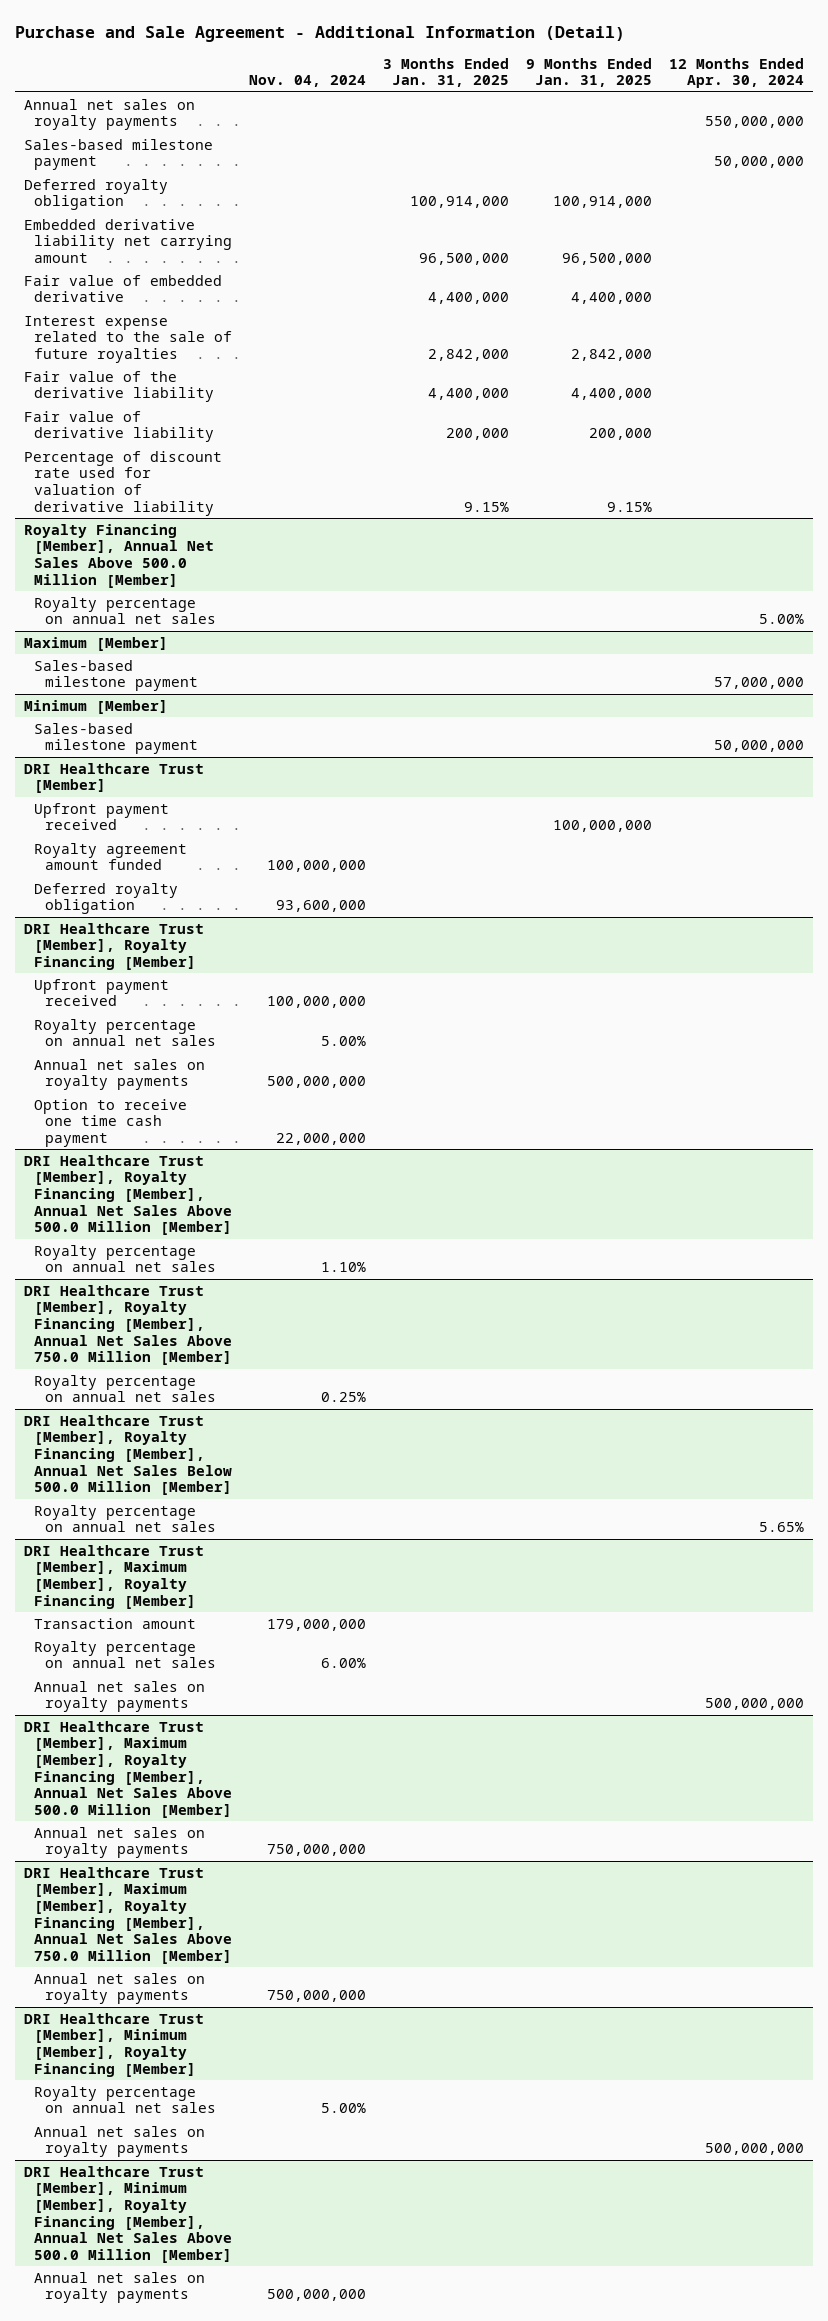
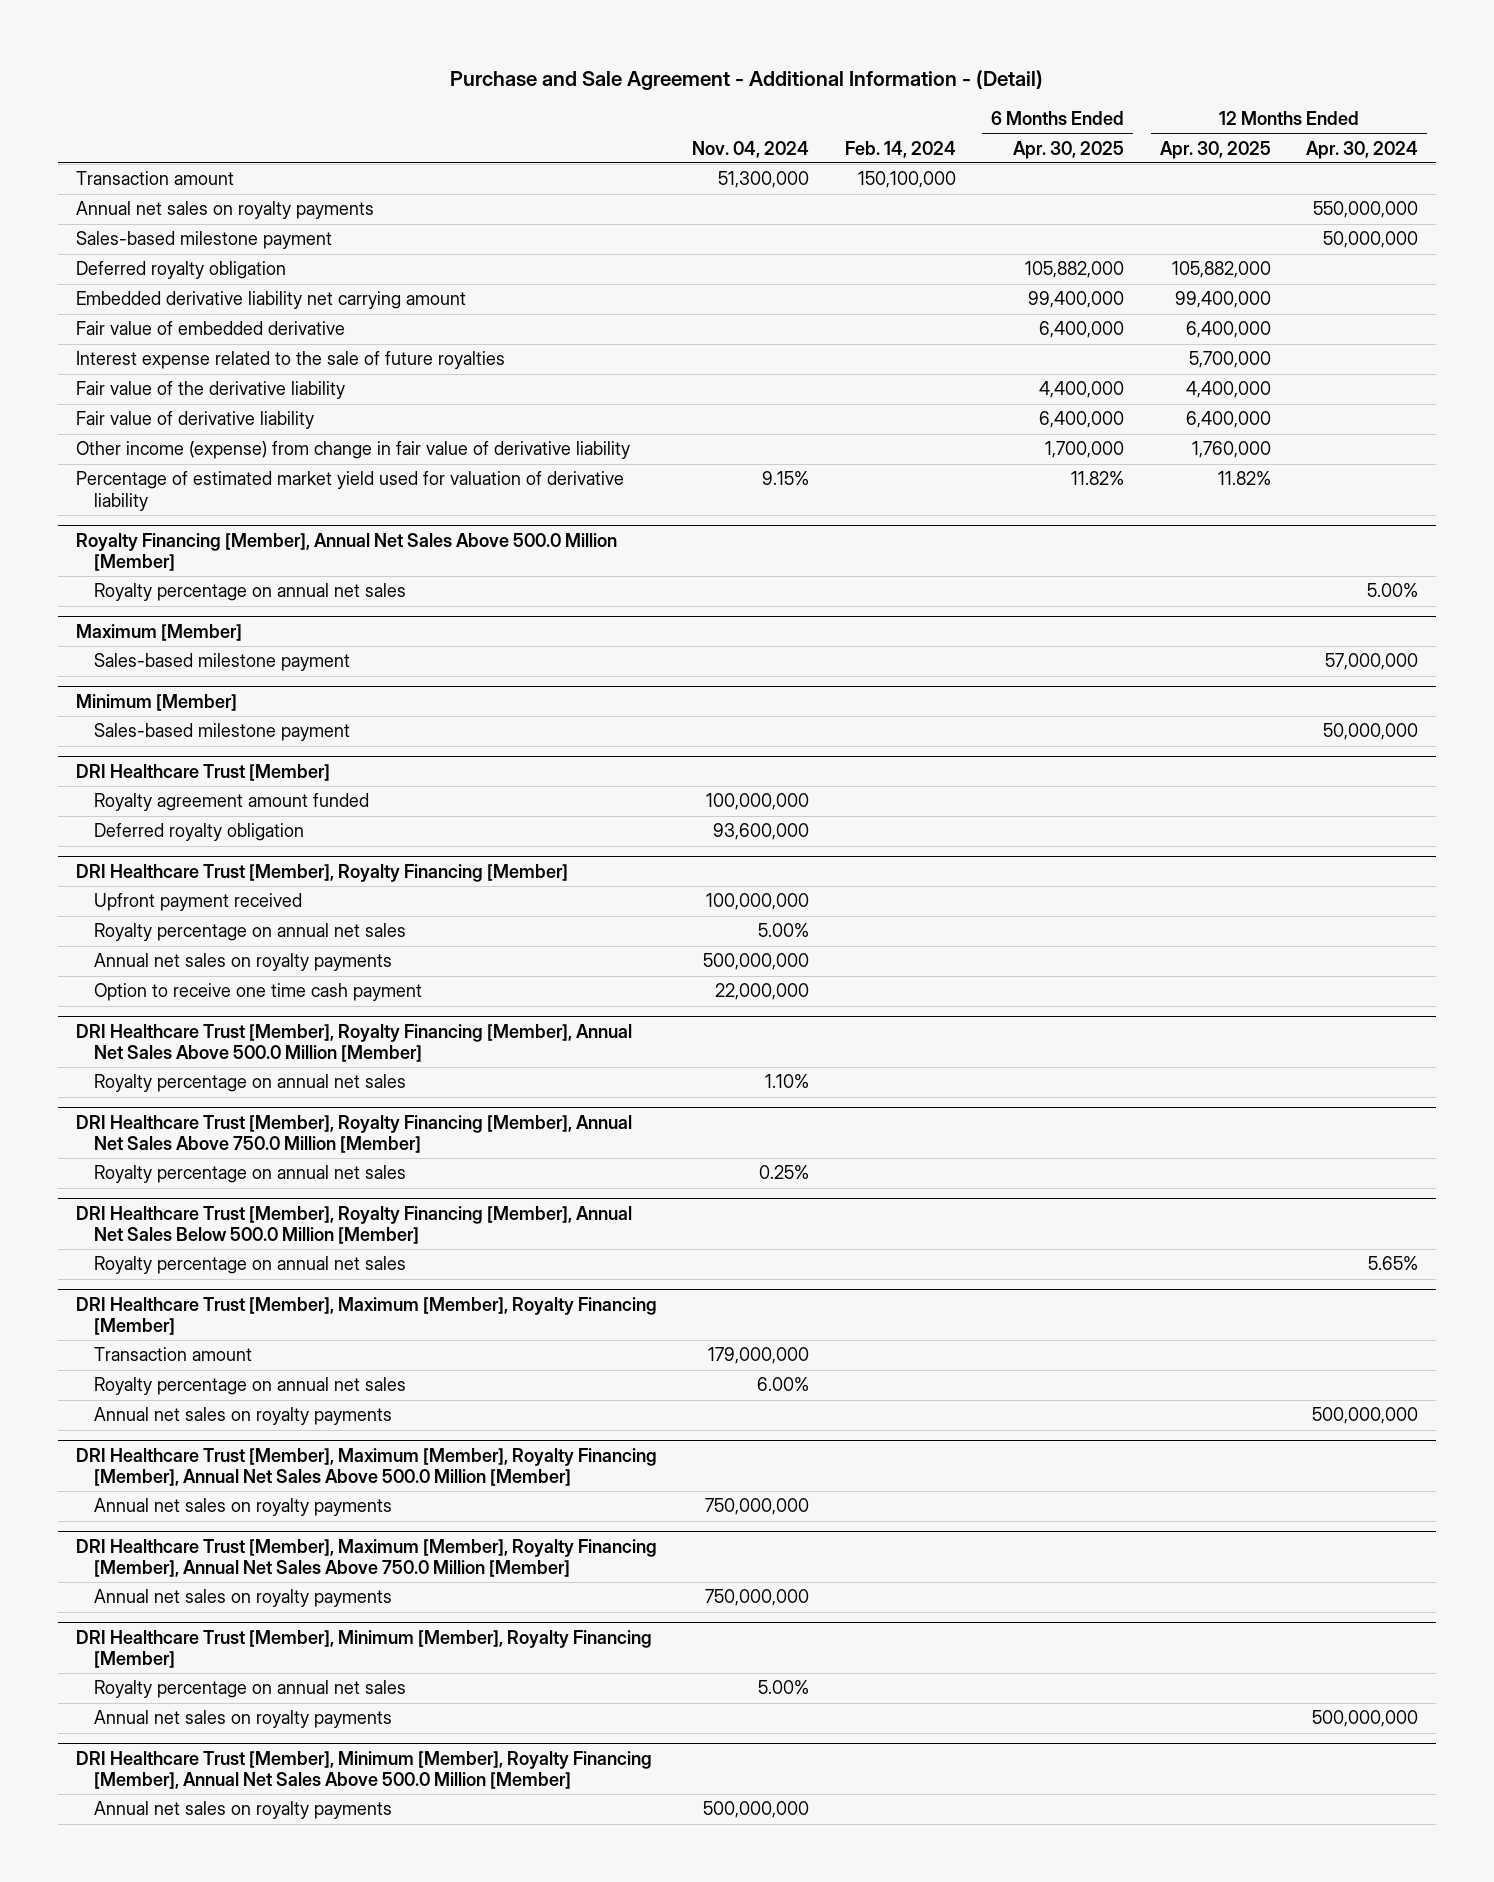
- Purchase and Sale Agreement - Additional Information (Detail)
+ Purchase and Sale Agreement - Additional Information - (Detail)
- | Nov. 04, 2024 | 3 Months Ended Jan. 31, 2025 | 9 Months Ended Jan. 31, 2025 | 12 Months Ended Apr. 30, 2024
+ | Nov. 04, 2024 | Feb. 14, 2024 | 6 Months Ended Apr. 30, 2025 | 12 Months Ended Apr. 30, 2025 | 12 Months Ended Apr. 30, 2024
+ Transaction amount | 51,300,000 | 150,100,000 | | |
- Percentage of discount rate used for valuation of derivative liability | | 9.15% | 9.15% |
+ Other income (expense) from change in fair value of derivative liability | | | 1,700,000 | 1,760,000 |
+ Percentage of estimated market yield used for valuation of derivative liability | 9.15% | | 11.82% | 11.82% |
@ DRI Healthcare Trust [Member]
- Upfront payment received | | | 100,000,000 |

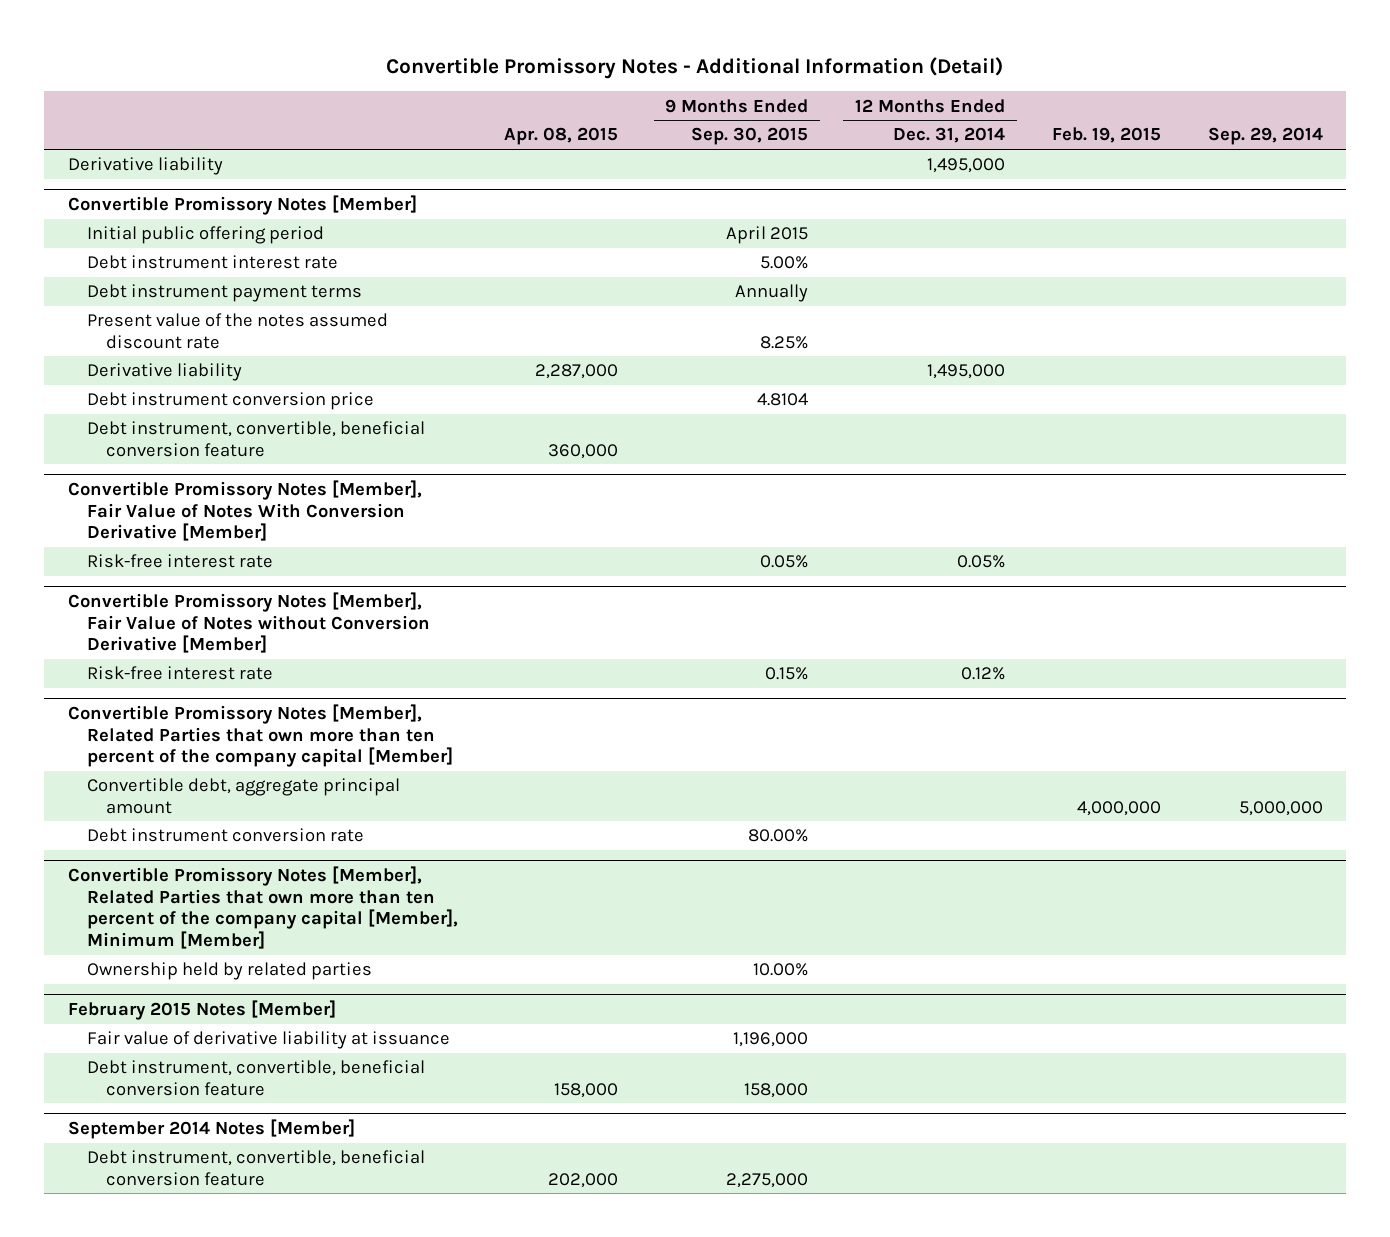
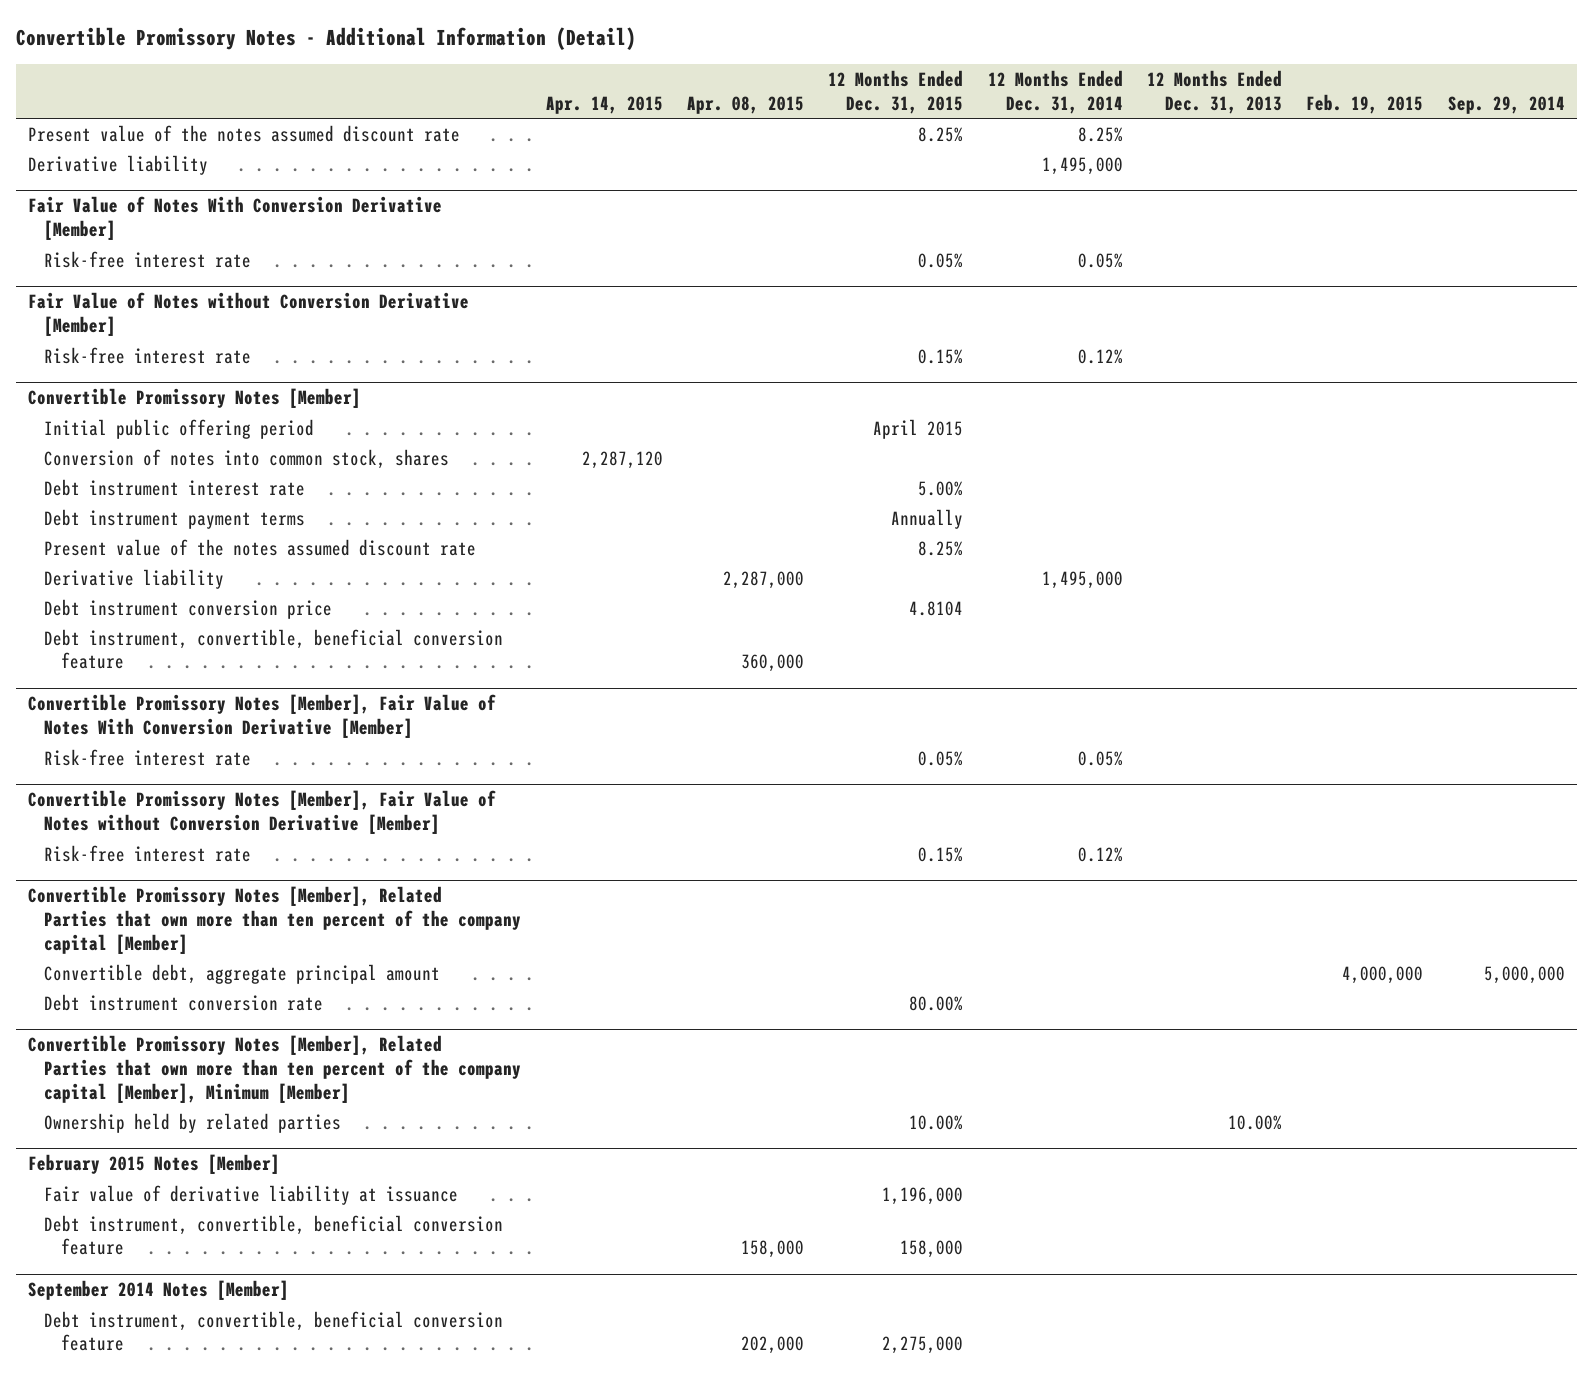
- | Apr. 08, 2015 | 9 Months Ended Sep. 30, 2015 | 12 Months Ended Dec. 31, 2014 | Feb. 19, 2015 | Sep. 29, 2014
+ | Apr. 14, 2015 | Apr. 08, 2015 | 12 Months Ended Dec. 31, 2015 | 12 Months Ended Dec. 31, 2014 | 12 Months Ended Dec. 31, 2013 | Feb. 19, 2015 | Sep. 29, 2014
+ Present value of the notes assumed discount rate | | | 8.25% | 8.25% | | |
+ Fair Value of Notes With Conversion Derivative [Member]
+ Risk-free interest rate | | | 0.05% | 0.05% | | |
+ Fair Value of Notes without Conversion Derivative [Member]
+ Risk-free interest rate | | | 0.15% | 0.12% | | |
@ Convertible Promissory Notes [Member]
+ Conversion of notes into common stock, shares | 2,287,120 | | | | | |

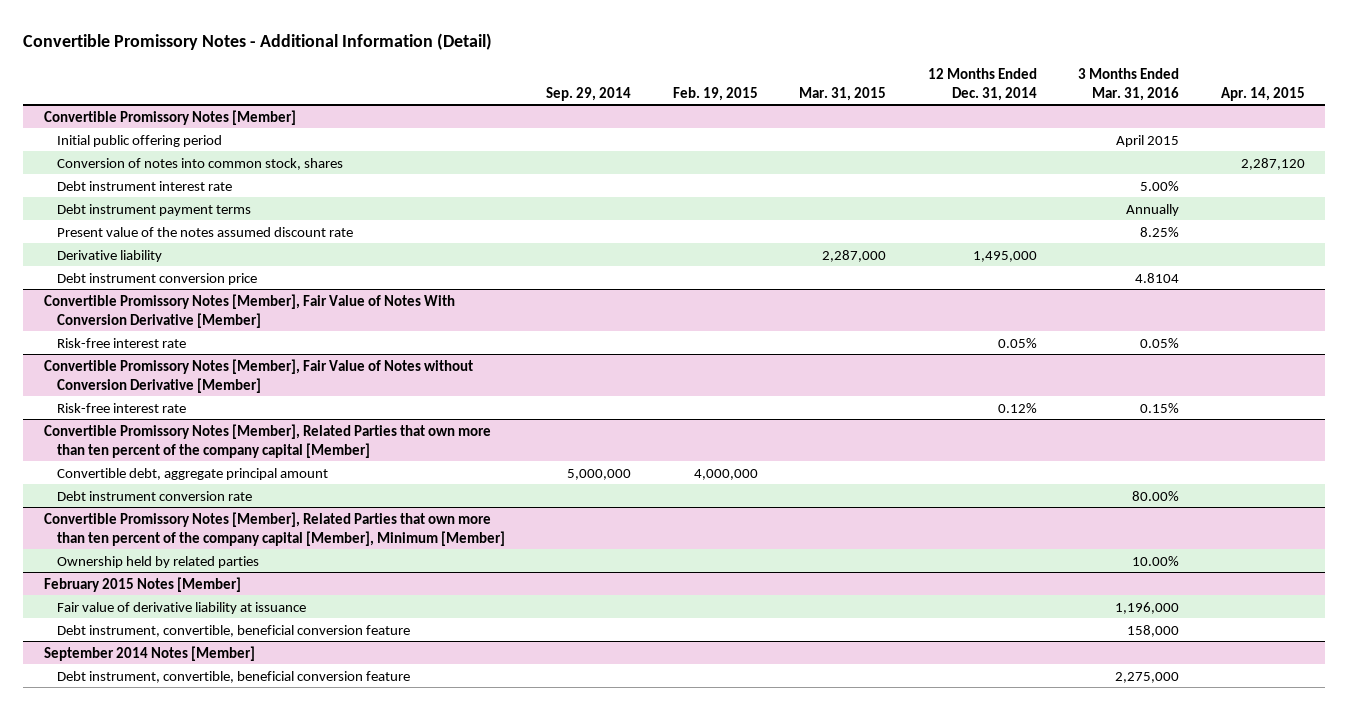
- | Apr. 14, 2015 | Apr. 08, 2015 | 12 Months Ended Dec. 31, 2015 | 12 Months Ended Dec. 31, 2014 | 12 Months Ended Dec. 31, 2013 | Feb. 19, 2015 | Sep. 29, 2014
+ | Sep. 29, 2014 | Feb. 19, 2015 | Mar. 31, 2015 | 12 Months Ended Dec. 31, 2014 | 3 Months Ended Mar. 31, 2016 | Apr. 14, 2015
- Present value of the notes assumed discount rate | | | 8.25% | 8.25% | | |
- Derivative liability | | | | 1,495,000 | | |
- Fair Value of Notes With Conversion Derivative [Member]
- Risk-free interest rate | | | 0.05% | 0.05% | | |
- Fair Value of Notes without Conversion Derivative [Member]
- Risk-free interest rate | | | 0.15% | 0.12% | | |
@ Convertible Promissory Notes [Member]
- Debt instrument, convertible, beneficial conversion feature | | 360,000 | | | | |

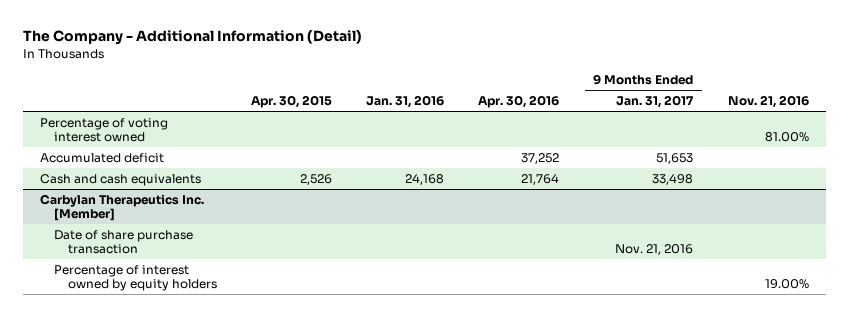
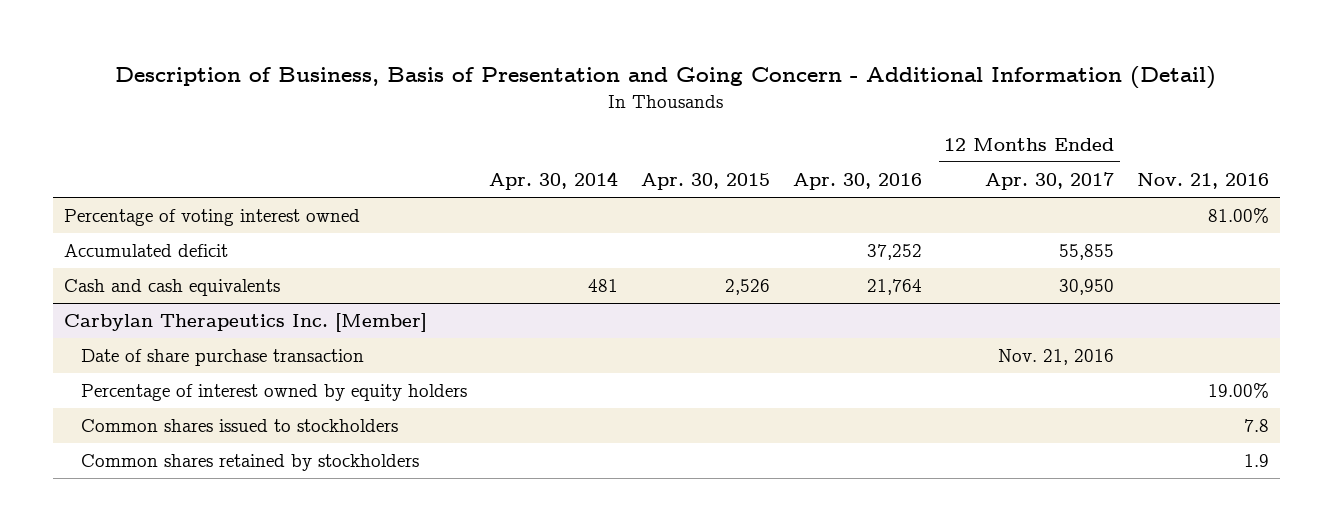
- The Company - Additional Information (Detail)
+ Description of Business, Basis of Presentation and Going Concern - Additional Information (Detail)
- | Apr. 30, 2015 | Jan. 31, 2016 | Apr. 30, 2016 | 9 Months Ended Jan. 31, 2017 | Nov. 21, 2016
+ | Apr. 30, 2014 | Apr. 30, 2015 | Apr. 30, 2016 | 12 Months Ended Apr. 30, 2017 | Nov. 21, 2016
@ Carbylan Therapeutics Inc. [Member]
+ Common shares issued to stockholders | | | | | 7.8
+ Common shares retained by stockholders | | | | | 1.9

